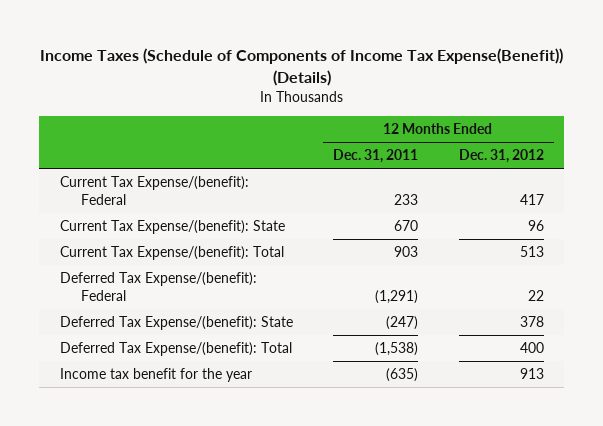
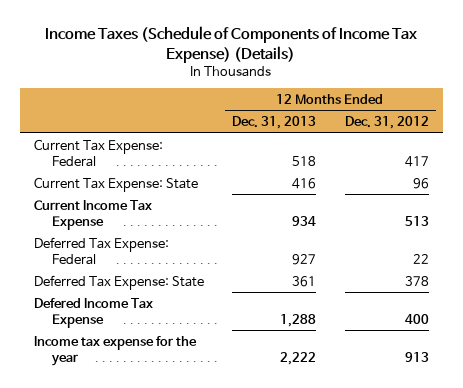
- Income Taxes (Schedule of Components of Income Tax Expense(Benefit)) (Details)
+ Income Taxes (Schedule of Components of Income Tax Expense) (Details)
- | 12 Months Ended Dec. 31, 2011 | 12 Months Ended Dec. 31, 2012
+ | 12 Months Ended Dec. 31, 2013 | 12 Months Ended Dec. 31, 2012
- Current Tax Expense/(benefit): Federal | 233 | 417
- Current Tax Expense/(benefit): State | 670 | 96
- Current Tax Expense/(benefit): Total | 903 | 513
- Deferred Tax Expense/(benefit): Federal | (1,291) | 22
- Deferred Tax Expense/(benefit): State | (247) | 378
- Deferred Tax Expense/(benefit): Total | (1,538) | 400
- Income tax benefit for the year | (635) | 913
+ Current Tax Expense: Federal | 518 | 417
+ Current Tax Expense: State | 416 | 96
+ Current Income Tax Expense | 934 | 513
+ Deferred Tax Expense: Federal | 927 | 22
+ Deferred Tax Expense: State | 361 | 378
+ Defered Income Tax Expense | 1,288 | 400
+ Income tax expense for the year | 2,222 | 913

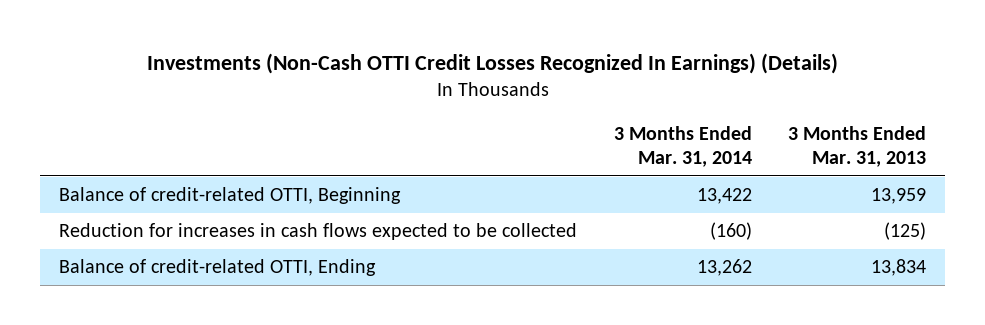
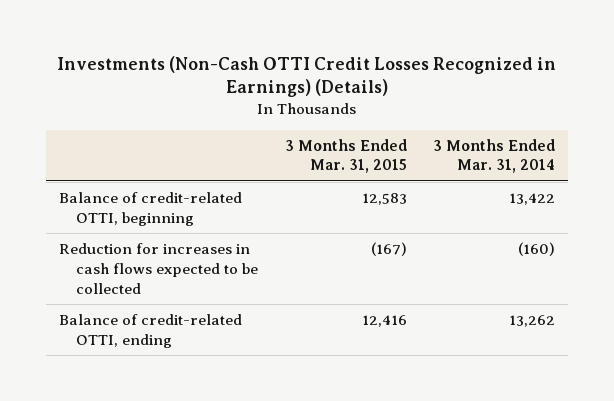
- Investments (Non-Cash OTTI Credit Losses Recognized In Earnings) (Details)
+ Investments (Non-Cash OTTI Credit Losses Recognized in Earnings) (Details)
- | 3 Months Ended Mar. 31, 2014 | 3 Months Ended Mar. 31, 2013
+ | 3 Months Ended Mar. 31, 2015 | 3 Months Ended Mar. 31, 2014
- Balance of credit-related OTTI, Beginning | 13,422 | 13,959
+ Balance of credit-related OTTI, beginning | 12,583 | 13,422
- Balance of credit-related OTTI, Ending | 13,262 | 13,834
+ Balance of credit-related OTTI, ending | 12,416 | 13,262

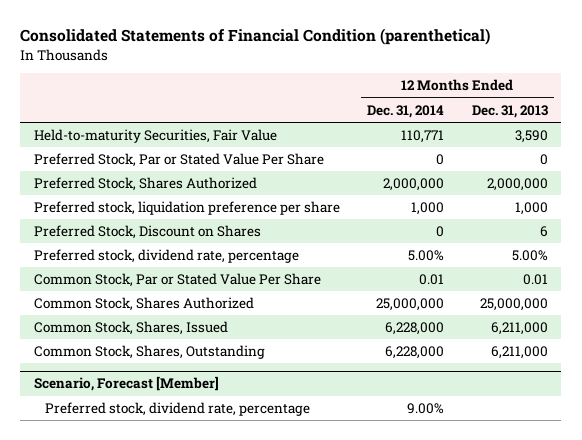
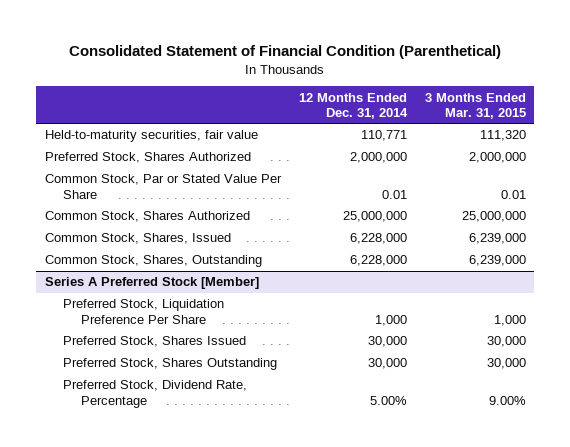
- Consolidated Statements of Financial Condition (parenthetical)
+ Consolidated Statement of Financial Condition (Parenthetical)
- | 12 Months Ended Dec. 31, 2014 | 12 Months Ended Dec. 31, 2013
+ | 12 Months Ended Dec. 31, 2014 | 3 Months Ended Mar. 31, 2015
- Held-to-maturity Securities, Fair Value | 110,771 | 3,590
- Preferred Stock, Par or Stated Value Per Share | 0 | 0
+ Held-to-maturity securities, fair value | 110,771 | 111,320
- Preferred stock, liquidation preference per share | 1,000 | 1,000
- Preferred Stock, Discount on Shares | 0 | 6
- Preferred stock, dividend rate, percentage | 5.00% | 5.00%
- Scenario, Forecast [Member]
- Preferred stock, dividend rate, percentage | 9.00% |
+ Series A Preferred Stock [Member]
+ Preferred Stock, Liquidation Preference Per Share | 1,000 | 1,000
+ Preferred Stock, Shares Issued | 30,000 | 30,000
+ Preferred Stock, Shares Outstanding | 30,000 | 30,000
+ Preferred Stock, Dividend Rate, Percentage | 5.00% | 9.00%

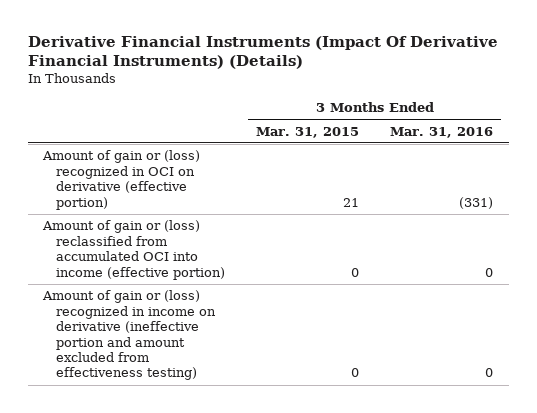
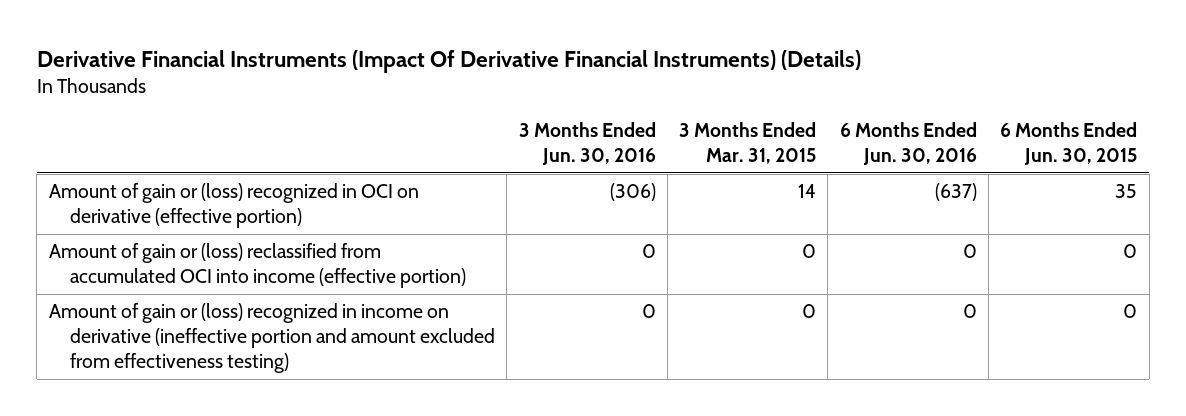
- | 3 Months Ended Mar. 31, 2015 | 3 Months Ended Mar. 31, 2016
+ | 3 Months Ended Jun. 30, 2016 | 3 Months Ended Mar. 31, 2015 | 6 Months Ended Jun. 30, 2016 | 6 Months Ended Jun. 30, 2015
- Amount of gain or (loss) recognized in OCI on derivative (effective portion) | 21 | (331)
+ Amount of gain or (loss) recognized in OCI on derivative (effective portion) | (306) | 14 | (637) | 35

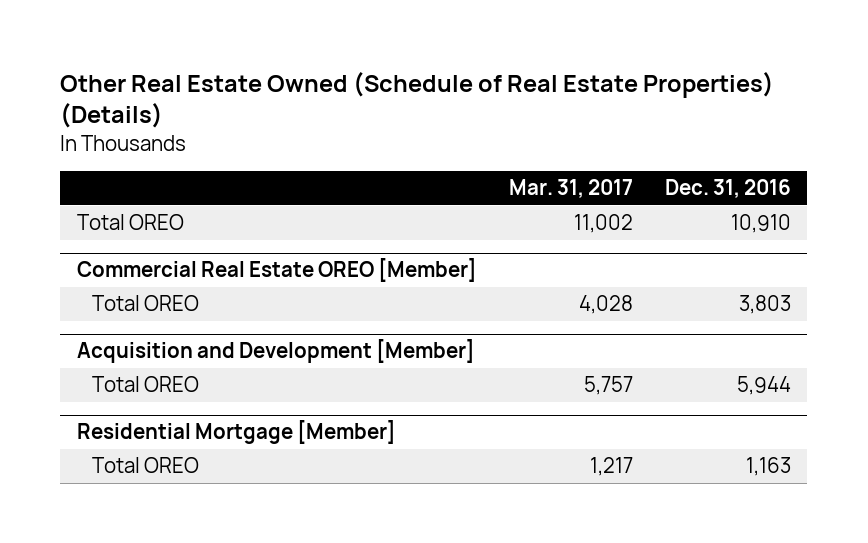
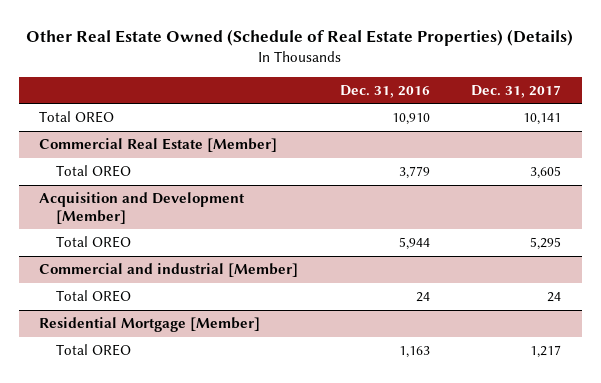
- | Mar. 31, 2017 | Dec. 31, 2016
+ | Dec. 31, 2016 | Dec. 31, 2017
- Commercial Real Estate OREO [Member]
- Total OREO | 4,028 | 3,803
+ Commercial Real Estate [Member]
+ Total OREO | 3,779 | 3,605
+ Commercial and industrial [Member]
+ Total OREO | 24 | 24

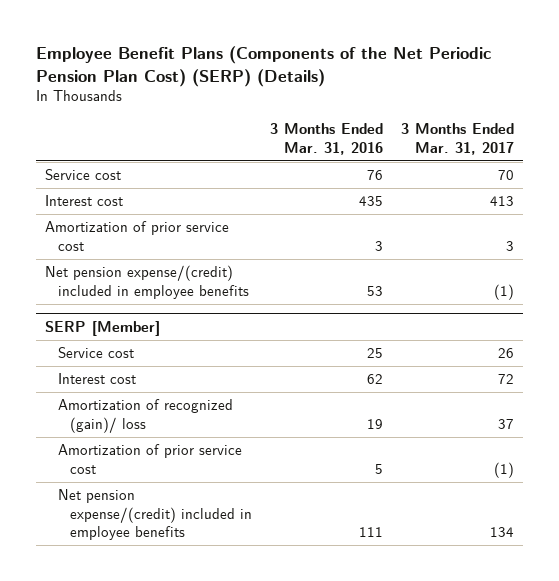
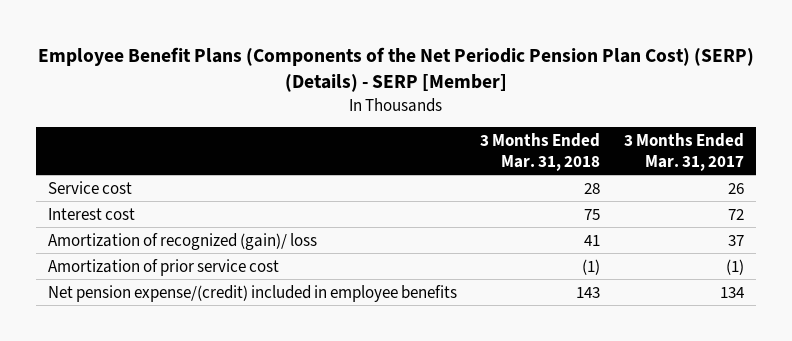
- Employee Benefit Plans (Components of the Net Periodic Pension Plan Cost) (SERP) (Details)
+ Employee Benefit Plans (Components of the Net Periodic Pension Plan Cost) (SERP) (Details) - SERP [Member]
- | 3 Months Ended Mar. 31, 2016 | 3 Months Ended Mar. 31, 2017
+ | 3 Months Ended Mar. 31, 2018 | 3 Months Ended Mar. 31, 2017
- Service cost | 76 | 70
- Interest cost | 435 | 413
- Amortization of prior service cost | 3 | 3
- Net pension expense/(credit) included in employee benefits | 53 | (1)
- SERP [Member]

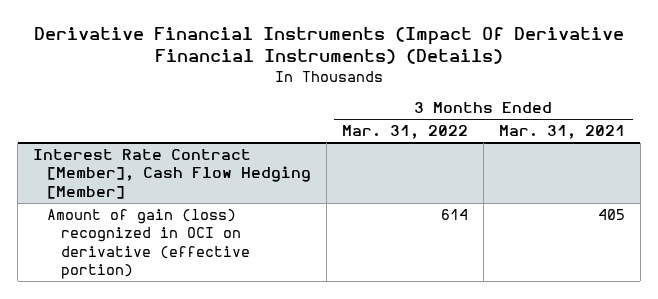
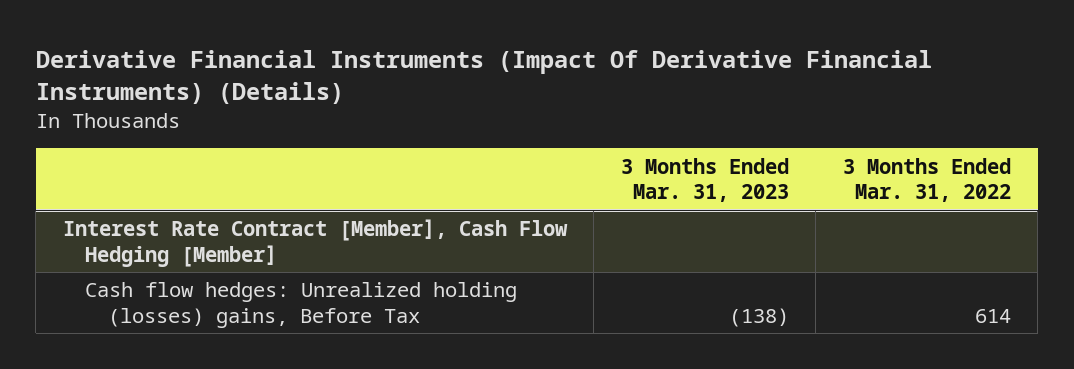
- | 3 Months Ended Mar. 31, 2022 | 3 Months Ended Mar. 31, 2021
+ | 3 Months Ended Mar. 31, 2023 | 3 Months Ended Mar. 31, 2022
@ Interest Rate Contract [Member], Cash Flow Hedging [Member]
- Amount of gain (loss) recognized in OCI on derivative (effective portion) | 614 | 405
+ Cash flow hedges: Unrealized holding (losses) gains, Before Tax | (138) | 614

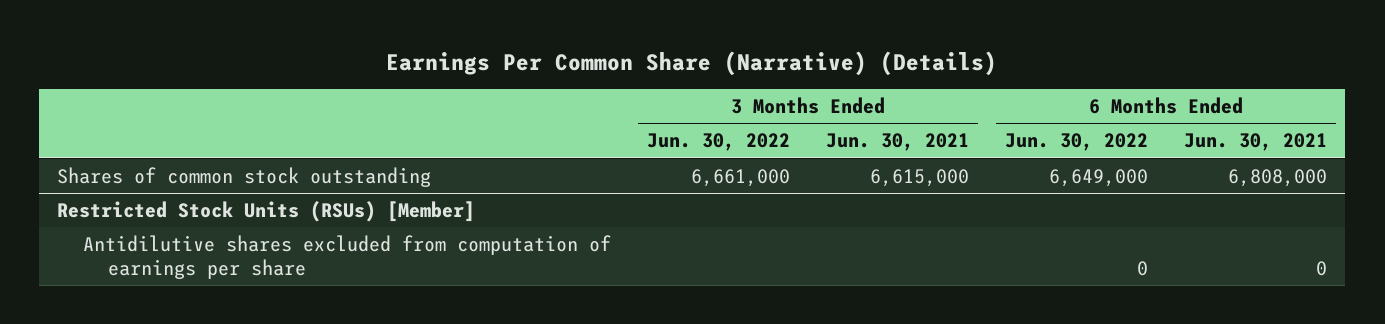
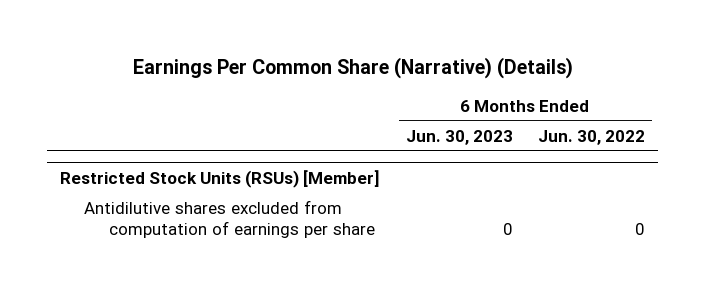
- | 3 Months Ended Jun. 30, 2022 | 3 Months Ended Jun. 30, 2021 | 6 Months Ended Jun. 30, 2022 | 6 Months Ended Jun. 30, 2021
+ | 6 Months Ended Jun. 30, 2023 | 6 Months Ended Jun. 30, 2022
- Shares of common stock outstanding | 6,661,000 | 6,615,000 | 6,649,000 | 6,808,000

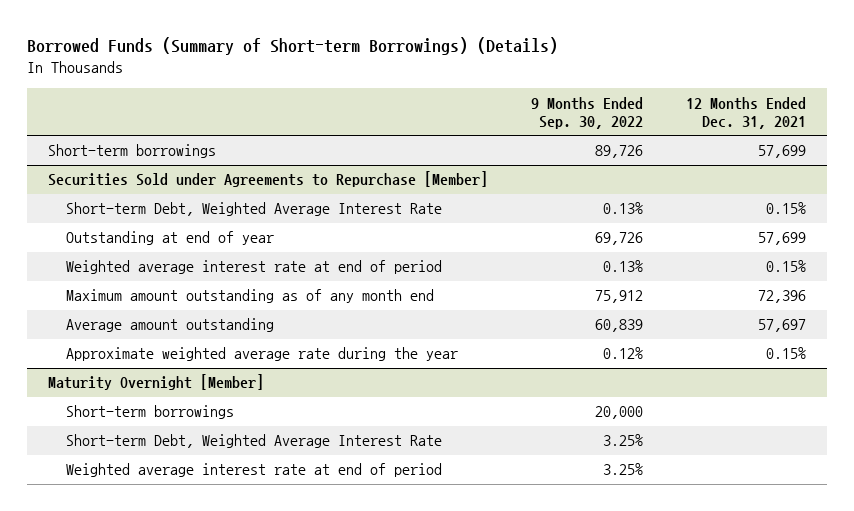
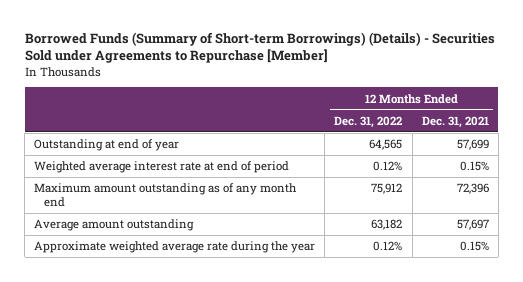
- Borrowed Funds (Summary of Short-term Borrowings) (Details)
+ Borrowed Funds (Summary of Short-term Borrowings) (Details) - Securities Sold under Agreements to Repurchase [Member]
- | 9 Months Ended Sep. 30, 2022 | 12 Months Ended Dec. 31, 2021
+ | 12 Months Ended Dec. 31, 2022 | 12 Months Ended Dec. 31, 2021
- Short-term borrowings | 89,726 | 57,699
- Securities Sold under Agreements to Repurchase [Member]
- Short-term Debt, Weighted Average Interest Rate | 0.13% | 0.15%
- Maturity Overnight [Member]
- Short-term borrowings | 20,000 |
- Short-term Debt, Weighted Average Interest Rate | 3.25% |
- Weighted average interest rate at end of period | 3.25% |

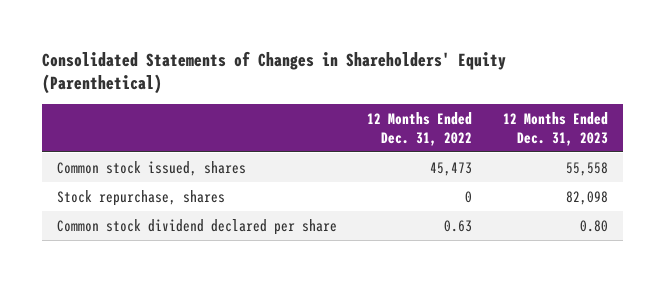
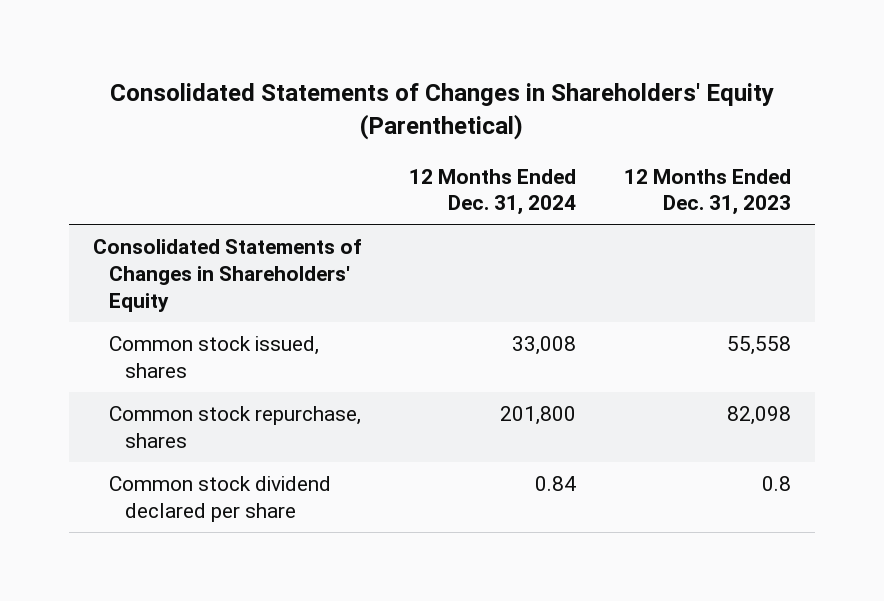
- | 12 Months Ended Dec. 31, 2022 | 12 Months Ended Dec. 31, 2023
+ | 12 Months Ended Dec. 31, 2024 | 12 Months Ended Dec. 31, 2023
+ Consolidated Statements of Changes in Shareholders' Equity
- Stock repurchase, shares | 0 | 82,098
- Common stock dividend declared per share | 0.63 | 0.80
+ Common stock repurchase, shares | 201,800 | 82,098
+ Common stock dividend declared per share | 0.84 | 0.8

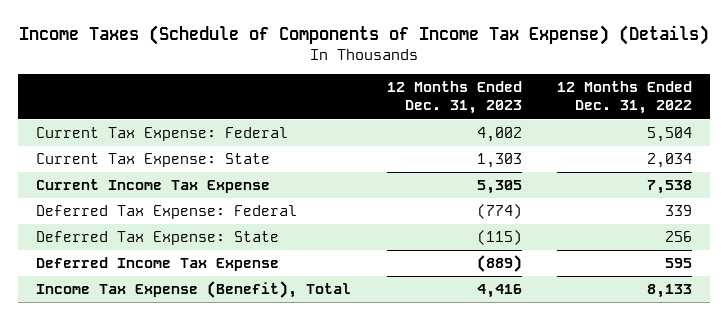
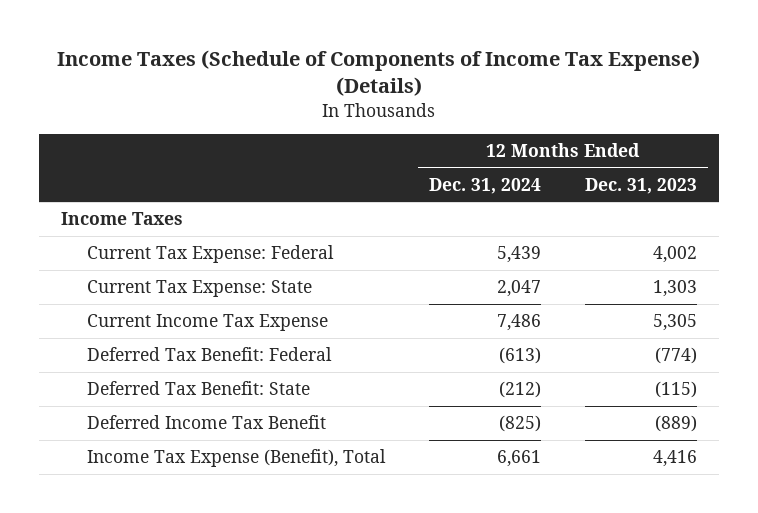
- | 12 Months Ended Dec. 31, 2023 | 12 Months Ended Dec. 31, 2022
+ | 12 Months Ended Dec. 31, 2024 | 12 Months Ended Dec. 31, 2023
+ Income Taxes
- Deferred Tax Expense: Federal | (774) | 339
- Deferred Tax Expense: State | (115) | 256
- Deferred Income Tax Expense | (889) | 595
+ Deferred Tax Benefit: Federal | (613) | (774)
+ Deferred Tax Benefit: State | (212) | (115)
+ Deferred Income Tax Benefit | (825) | (889)

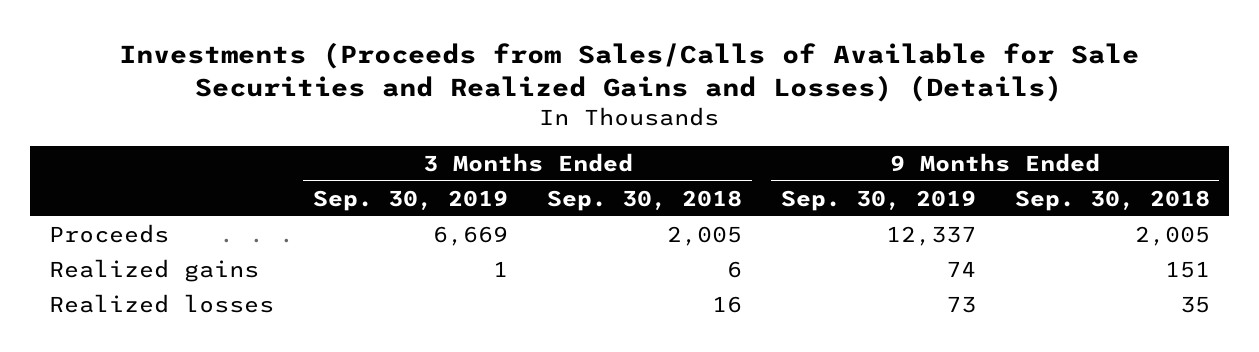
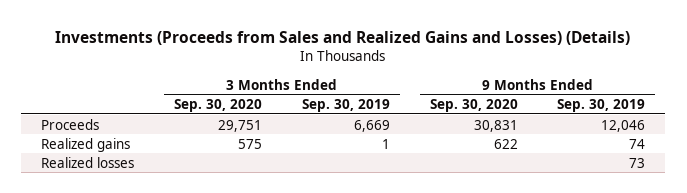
- Investments (Proceeds from Sales/Calls of Available for Sale Securities and Realized Gains and Losses) (Details)
+ Investments (Proceeds from Sales and Realized Gains and Losses) (Details)
- | 3 Months Ended Sep. 30, 2019 | 3 Months Ended Sep. 30, 2018 | 9 Months Ended Sep. 30, 2019 | 9 Months Ended Sep. 30, 2018
+ | 3 Months Ended Sep. 30, 2020 | 3 Months Ended Sep. 30, 2019 | 9 Months Ended Sep. 30, 2020 | 9 Months Ended Sep. 30, 2019
- Proceeds | 6,669 | 2,005 | 12,337 | 2,005
+ Proceeds | 29,751 | 6,669 | 30,831 | 12,046

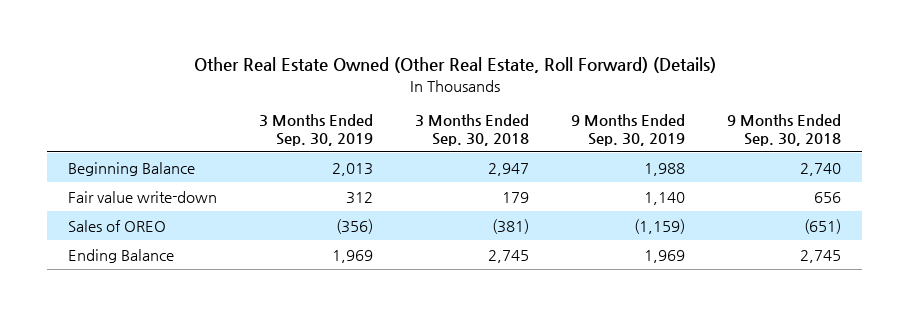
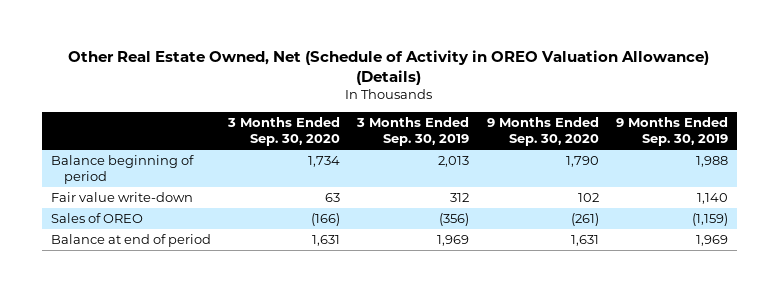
- Other Real Estate Owned (Other Real Estate, Roll Forward) (Details)
+ Other Real Estate Owned, Net (Schedule of Activity in OREO Valuation Allowance) (Details)
- | 3 Months Ended Sep. 30, 2019 | 3 Months Ended Sep. 30, 2018 | 9 Months Ended Sep. 30, 2019 | 9 Months Ended Sep. 30, 2018
+ | 3 Months Ended Sep. 30, 2020 | 3 Months Ended Sep. 30, 2019 | 9 Months Ended Sep. 30, 2020 | 9 Months Ended Sep. 30, 2019
- Beginning Balance | 2,013 | 2,947 | 1,988 | 2,740
+ Balance beginning of period | 1,734 | 2,013 | 1,790 | 1,988
- Ending Balance | 1,969 | 2,745 | 1,969 | 2,745
+ Balance at end of period | 1,631 | 1,969 | 1,631 | 1,969

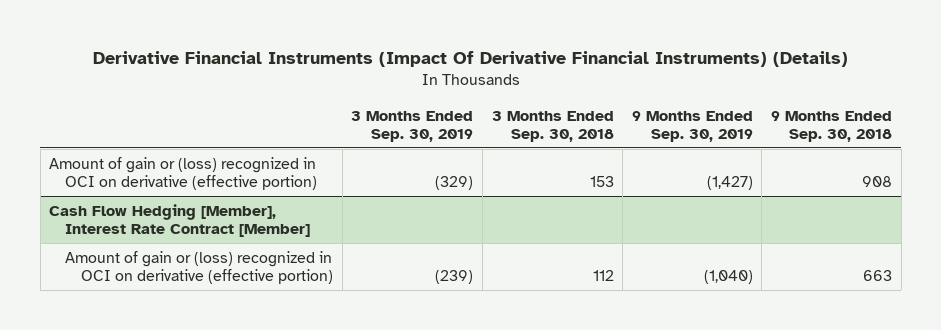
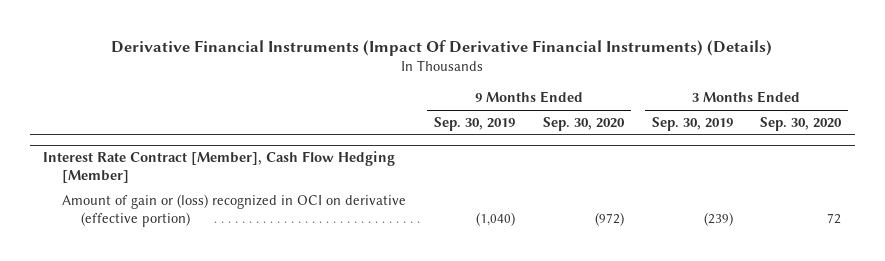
- | 3 Months Ended Sep. 30, 2019 | 3 Months Ended Sep. 30, 2018 | 9 Months Ended Sep. 30, 2019 | 9 Months Ended Sep. 30, 2018
+ | 9 Months Ended Sep. 30, 2019 | 9 Months Ended Sep. 30, 2020 | 3 Months Ended Sep. 30, 2019 | 3 Months Ended Sep. 30, 2020
- Amount of gain or (loss) recognized in OCI on derivative (effective portion) | (329) | 153 | (1,427) | 908
- Cash Flow Hedging [Member], Interest Rate Contract [Member]
+ Interest Rate Contract [Member], Cash Flow Hedging [Member]

